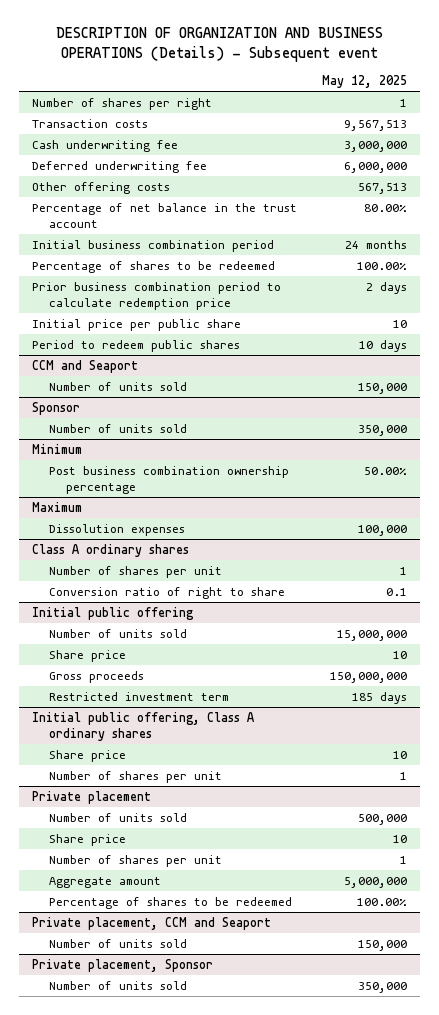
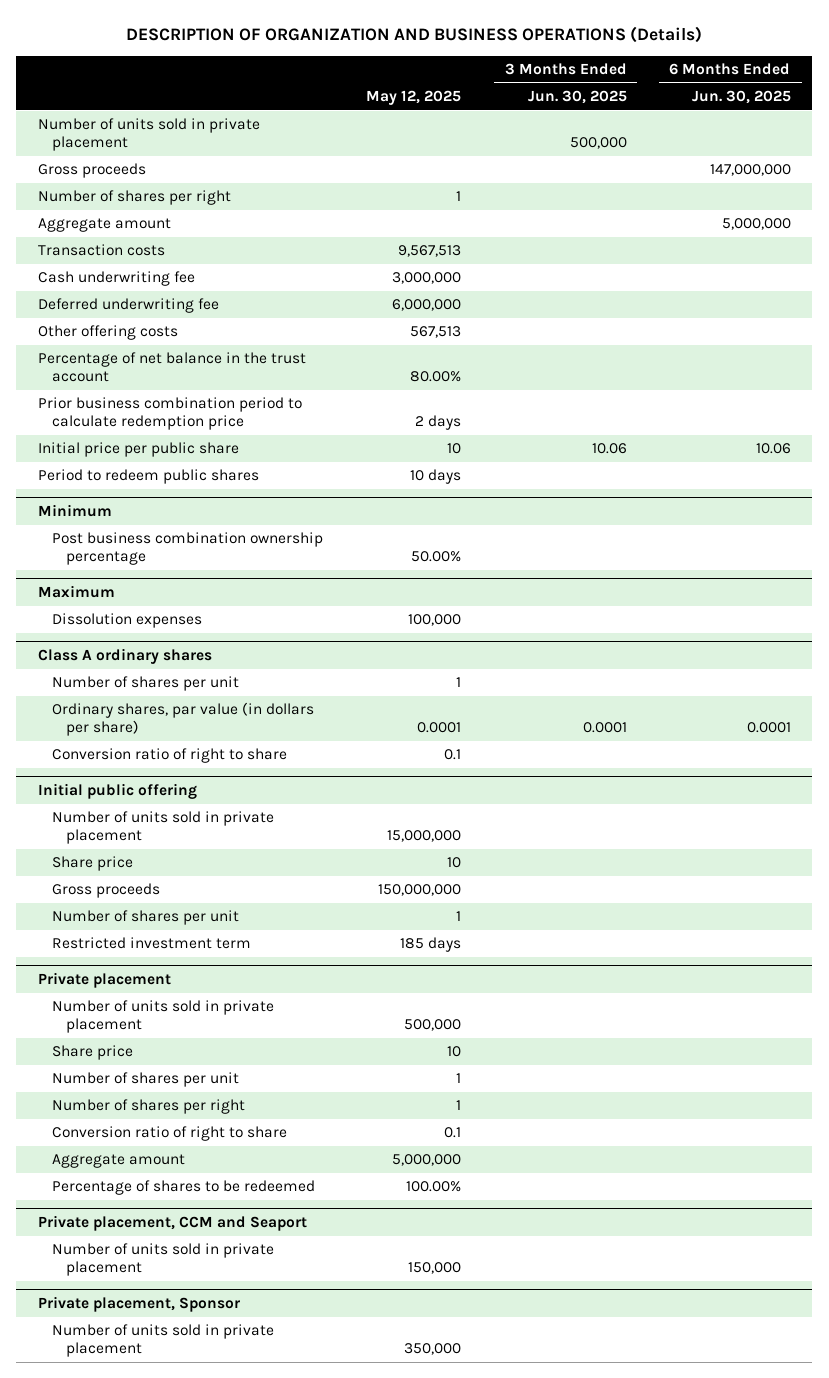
- DESCRIPTION OF ORGANIZATION AND BUSINESS OPERATIONS (Details) - Subsequent event
+ DESCRIPTION OF ORGANIZATION AND BUSINESS OPERATIONS (Details)
- | May 12, 2025
+ | May 12, 2025 | 3 Months Ended Jun. 30, 2025 | 6 Months Ended Jun. 30, 2025
+ Number of units sold in private placement | | 500,000 |
+ Gross proceeds | | | 147,000,000
+ Aggregate amount | | | 5,000,000
- Initial business combination period | 24 months
- Percentage of shares to be redeemed | 100.00%
- CCM and Seaport
- Number of units sold | 150,000
- Sponsor
- Number of units sold | 350,000
@ Class A ordinary shares
+ Ordinary shares, par value (in dollars per share) | 0.0001 | 0.0001 | 0.0001
@ Initial public offering
- Number of units sold | 15,000,000
+ Number of units sold in private placement | 15,000,000 | |
- Initial public offering, Class A ordinary shares
- Share price | 10
@ Initial public offering
moved down: Restricted investment term | 185 days | |
@ Private placement
- Number of units sold | 500,000
+ Number of units sold in private placement | 500,000 | |
+ Number of shares per right | 1 | |
+ Conversion ratio of right to share | 0.1 | |
@ Private placement, CCM and Seaport
- Number of units sold | 150,000
+ Number of units sold in private placement | 150,000 | |
@ Private placement, Sponsor
- Number of units sold | 350,000
+ Number of units sold in private placement | 350,000 | |

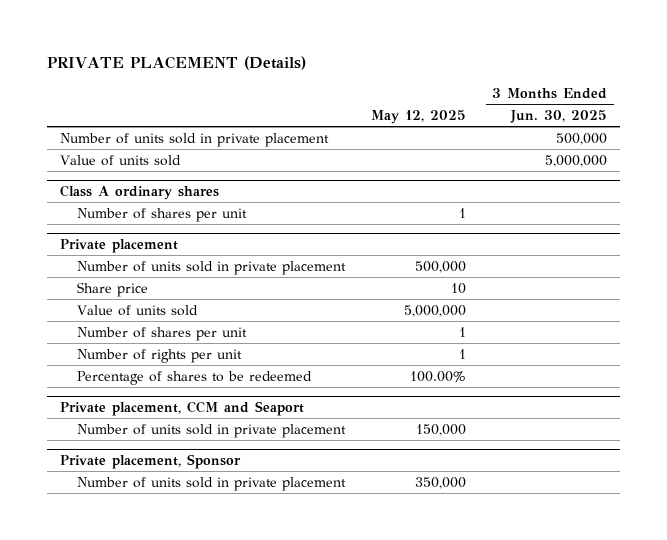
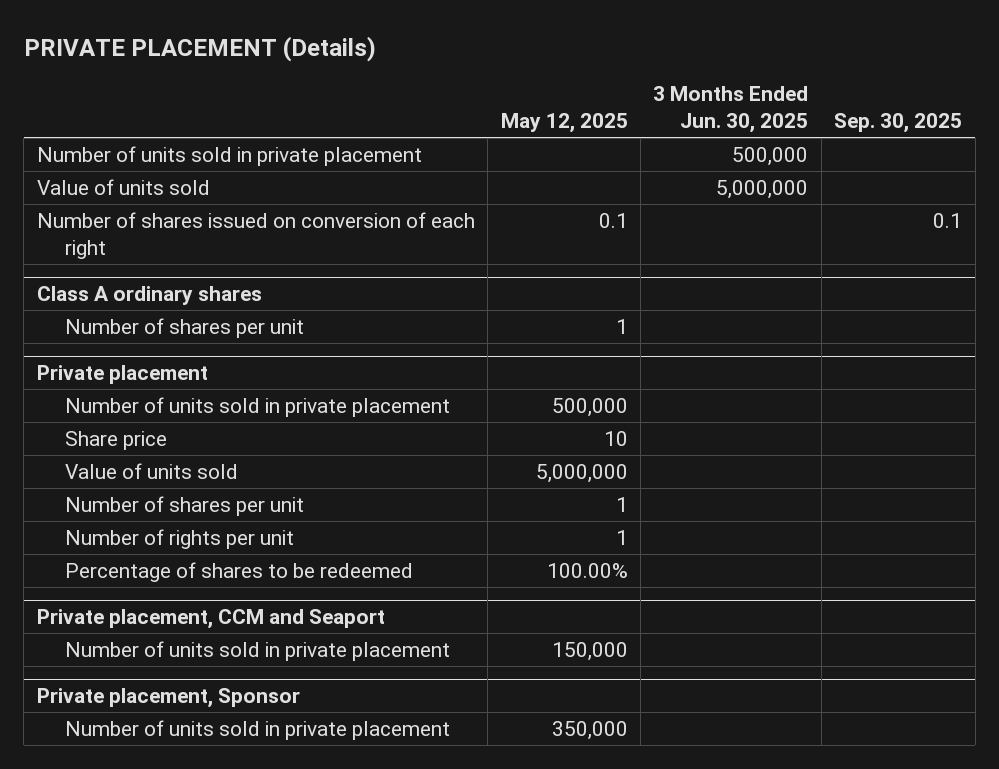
- | May 12, 2025 | 3 Months Ended Jun. 30, 2025
+ | May 12, 2025 | 3 Months Ended Jun. 30, 2025 | Sep. 30, 2025
+ Number of shares issued on conversion of each right | 0.1 | | 0.1

